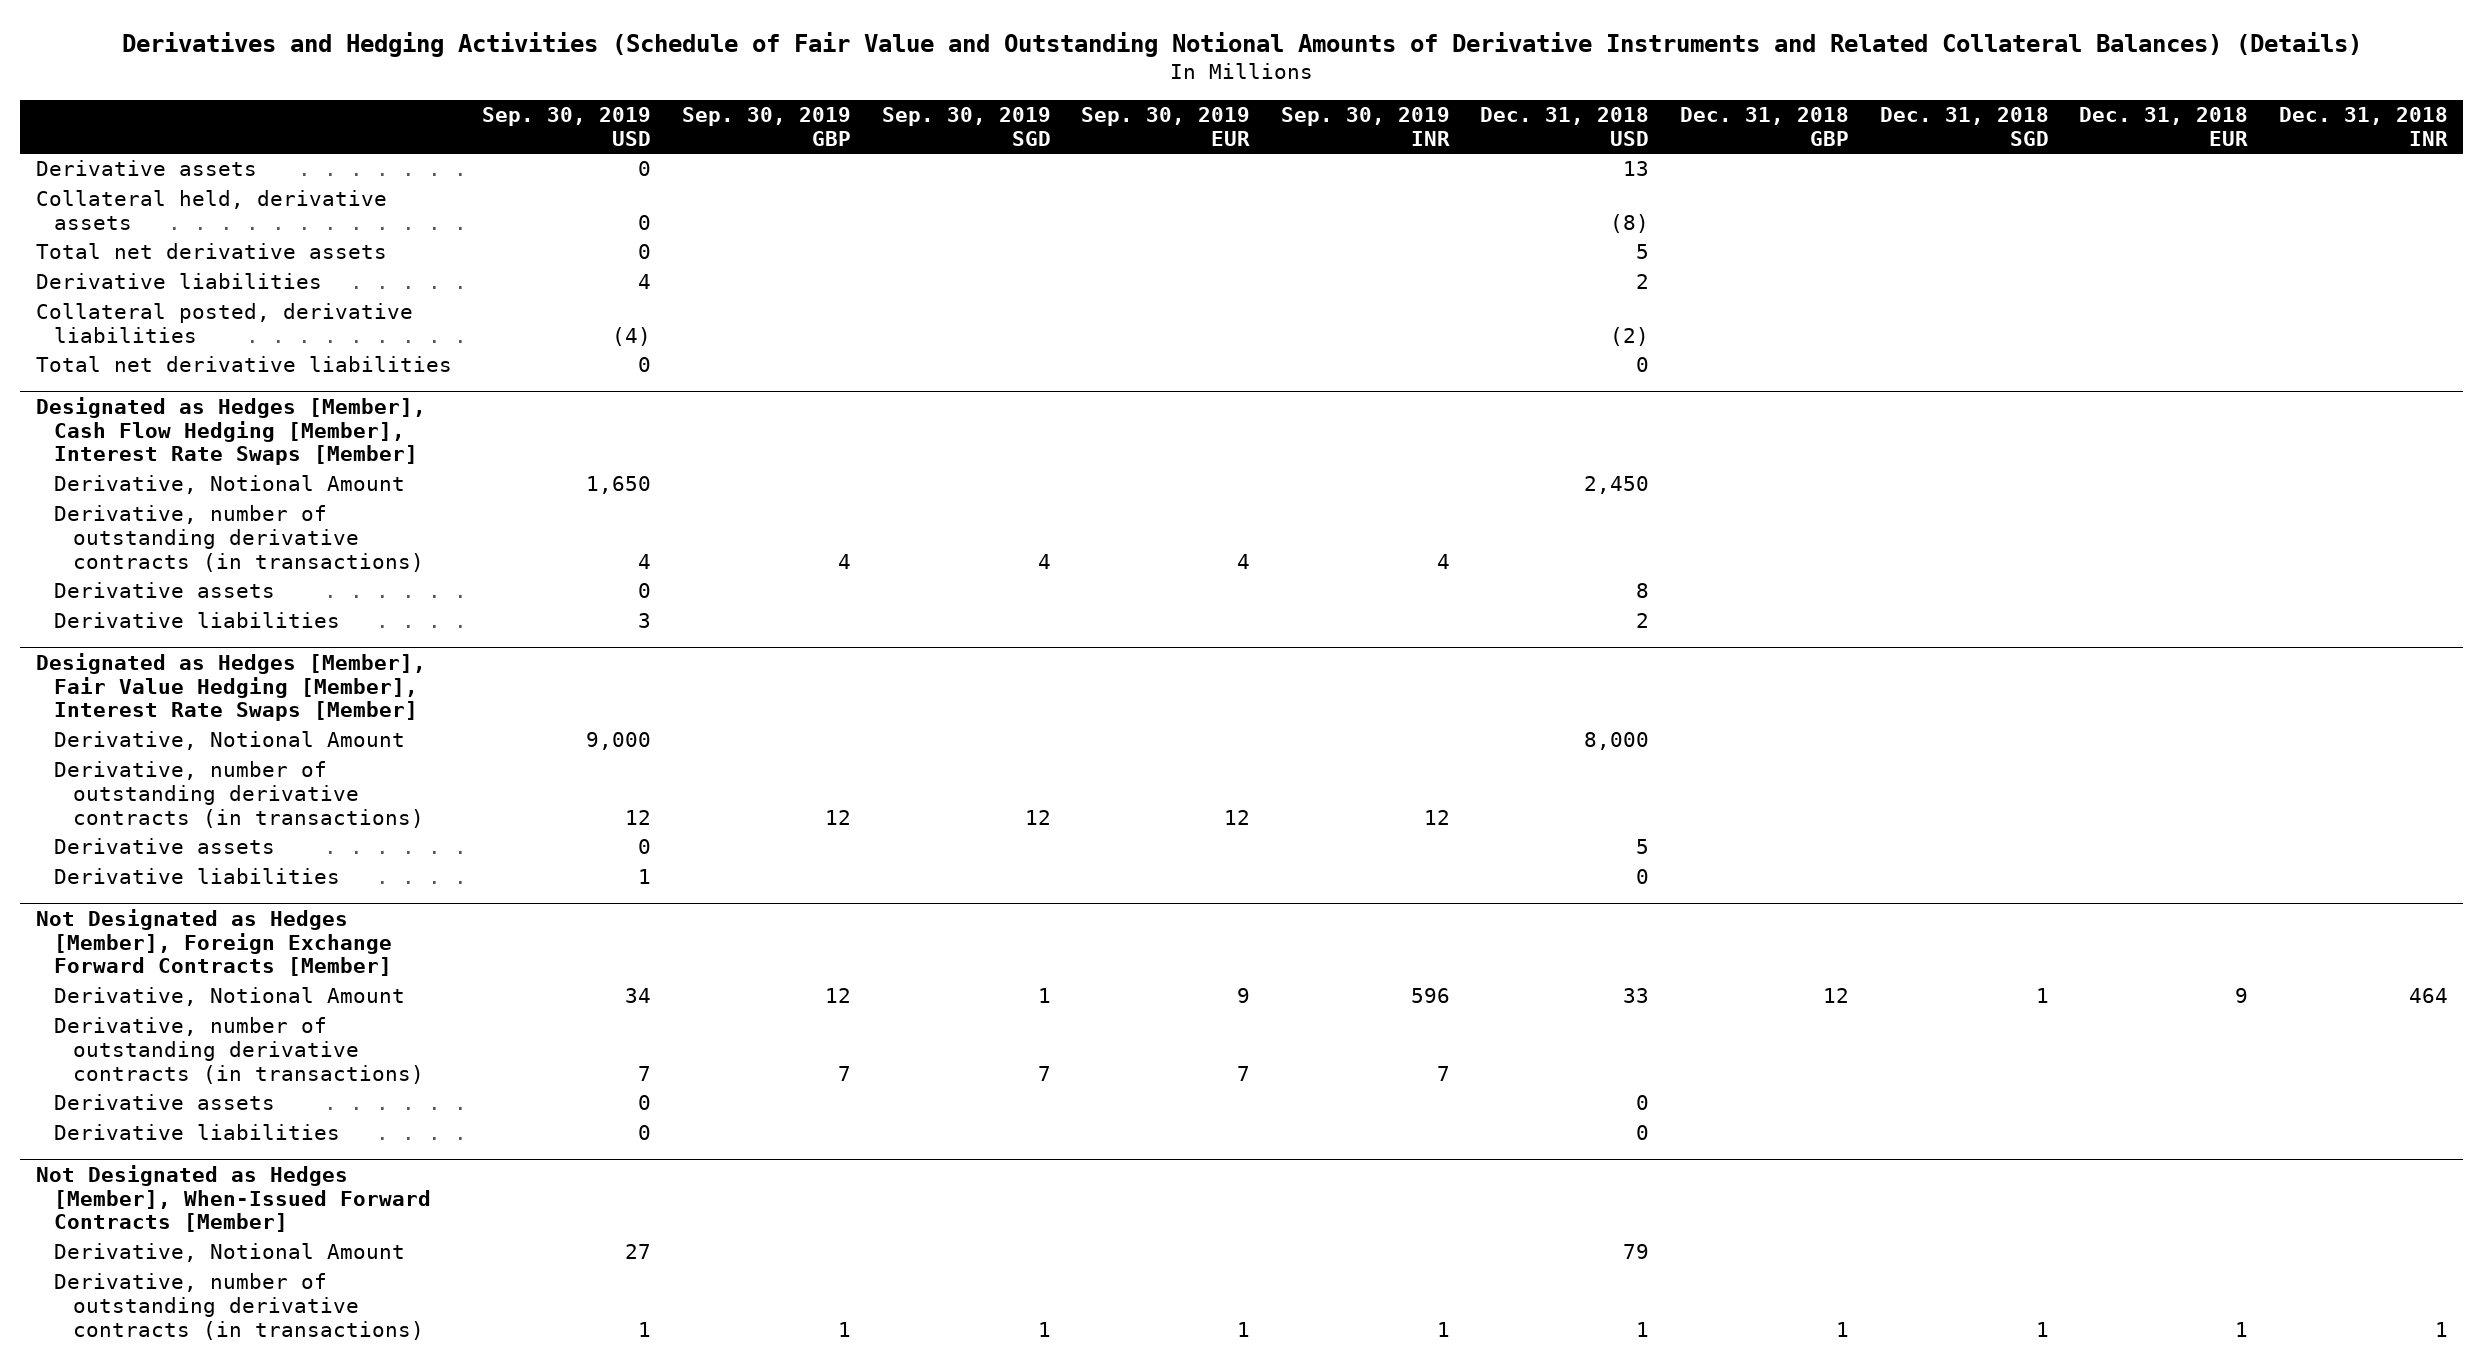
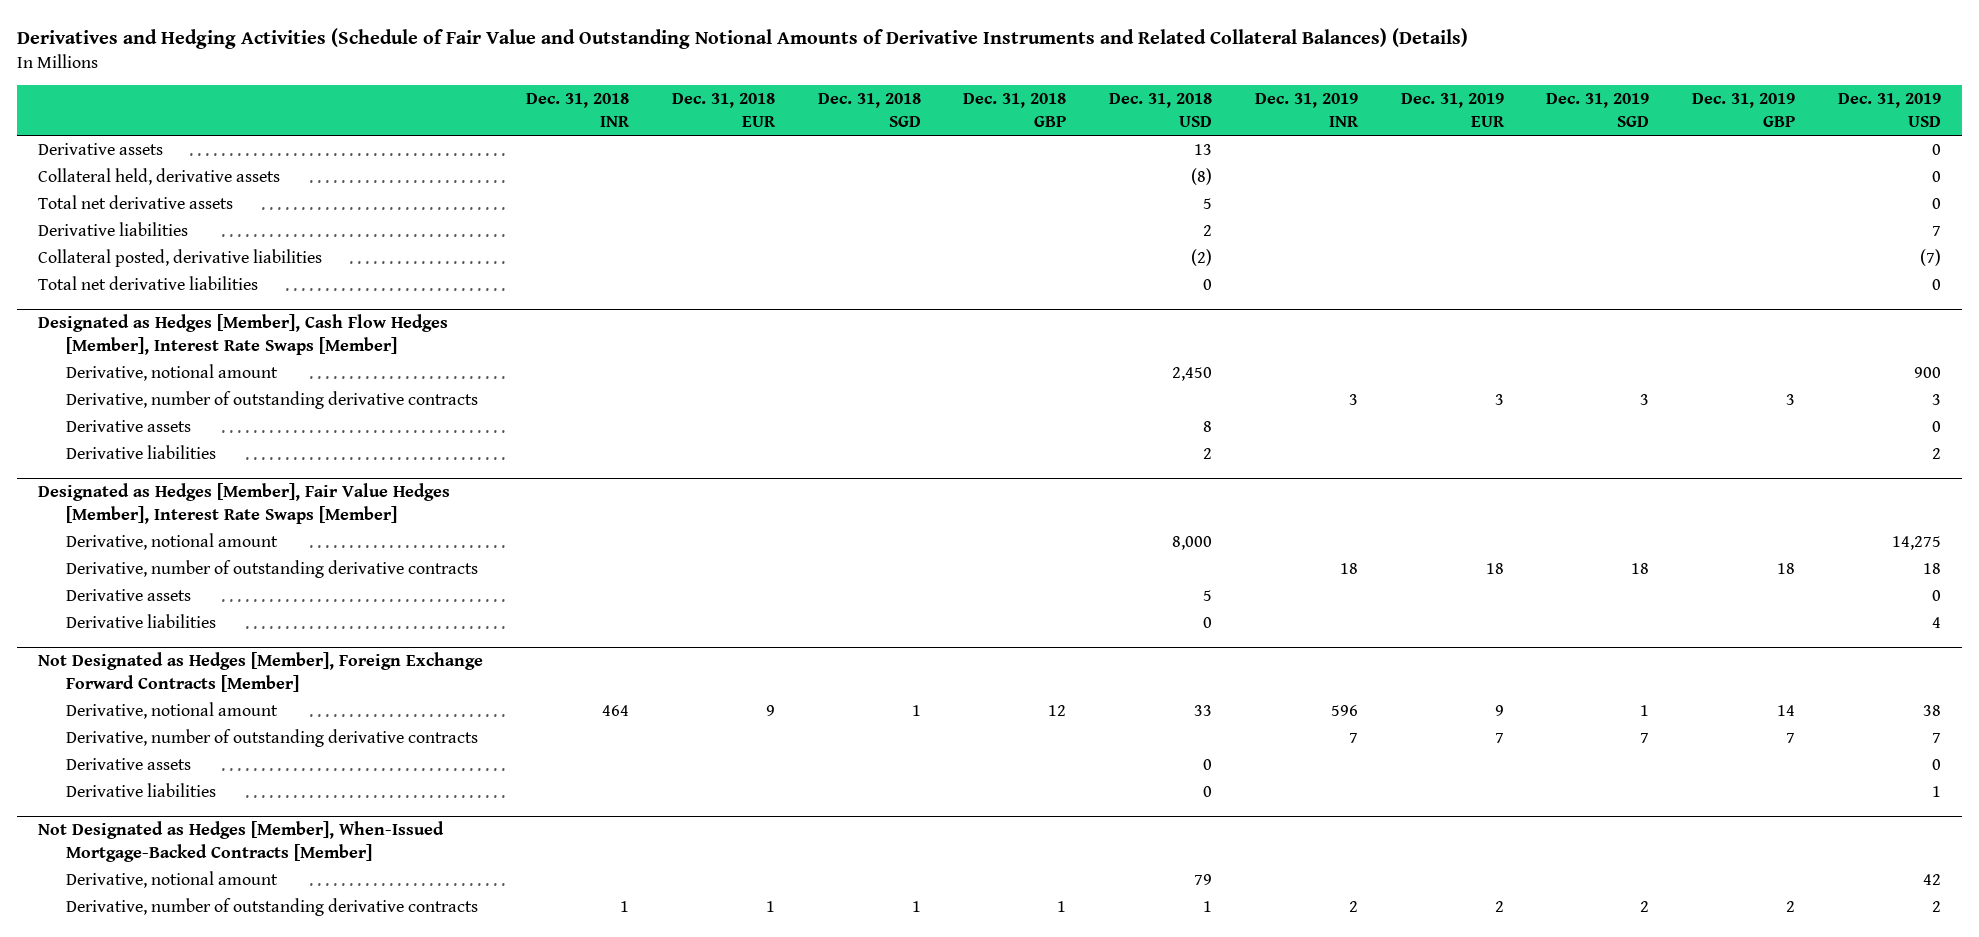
- | Sep. 30, 2019 USD | Sep. 30, 2019 GBP | Sep. 30, 2019 SGD | Sep. 30, 2019 EUR | Sep. 30, 2019 INR | Dec. 31, 2018 USD | Dec. 31, 2018 GBP | Dec. 31, 2018 SGD | Dec. 31, 2018 EUR | Dec. 31, 2018 INR
+ | Dec. 31, 2018 INR | Dec. 31, 2018 EUR | Dec. 31, 2018 SGD | Dec. 31, 2018 GBP | Dec. 31, 2018 USD | Dec. 31, 2019 INR | Dec. 31, 2019 EUR | Dec. 31, 2019 SGD | Dec. 31, 2019 GBP | Dec. 31, 2019 USD
- Designated as Hedges [Member], Cash Flow Hedging [Member], Interest Rate Swaps [Member]
- Derivative, Notional Amount | 1,650 | | | | | 2,450 | | | |
- Derivative, number of outstanding derivative contracts (in transactions) | 4 | 4 | 4 | 4 | 4 | | | | |
+ Designated as Hedges [Member], Cash Flow Hedges [Member], Interest Rate Swaps [Member]
+ Derivative, notional amount | | | | | 2,450 | | | | | 900
+ Derivative, number of outstanding derivative contracts | | | | | | 3 | 3 | 3 | 3 | 3
- Designated as Hedges [Member], Fair Value Hedging [Member], Interest Rate Swaps [Member]
- Derivative, Notional Amount | 9,000 | | | | | 8,000 | | | |
- Derivative, number of outstanding derivative contracts (in transactions) | 12 | 12 | 12 | 12 | 12 | | | | |
+ Designated as Hedges [Member], Fair Value Hedges [Member], Interest Rate Swaps [Member]
+ Derivative, notional amount | | | | | 8,000 | | | | | 14,275
+ Derivative, number of outstanding derivative contracts | | | | | | 18 | 18 | 18 | 18 | 18
@ Not Designated as Hedges [Member], Foreign Exchange Forward Contracts [Member]
- Derivative, Notional Amount | 34 | 12 | 1 | 9 | 596 | 33 | 12 | 1 | 9 | 464
- Derivative, number of outstanding derivative contracts (in transactions) | 7 | 7 | 7 | 7 | 7 | | | | |
+ Derivative, notional amount | 464 | 9 | 1 | 12 | 33 | 596 | 9 | 1 | 14 | 38
+ Derivative, number of outstanding derivative contracts | | | | | | 7 | 7 | 7 | 7 | 7
- Not Designated as Hedges [Member], When-Issued Forward Contracts [Member]
- Derivative, Notional Amount | 27 | | | | | 79 | | | |
- Derivative, number of outstanding derivative contracts (in transactions) | 1 | 1 | 1 | 1 | 1 | 1 | 1 | 1 | 1 | 1
+ Not Designated as Hedges [Member], When-Issued Mortgage-Backed Contracts [Member]
+ Derivative, notional amount | | | | | 79 | | | | | 42
+ Derivative, number of outstanding derivative contracts | 1 | 1 | 1 | 1 | 1 | 2 | 2 | 2 | 2 | 2

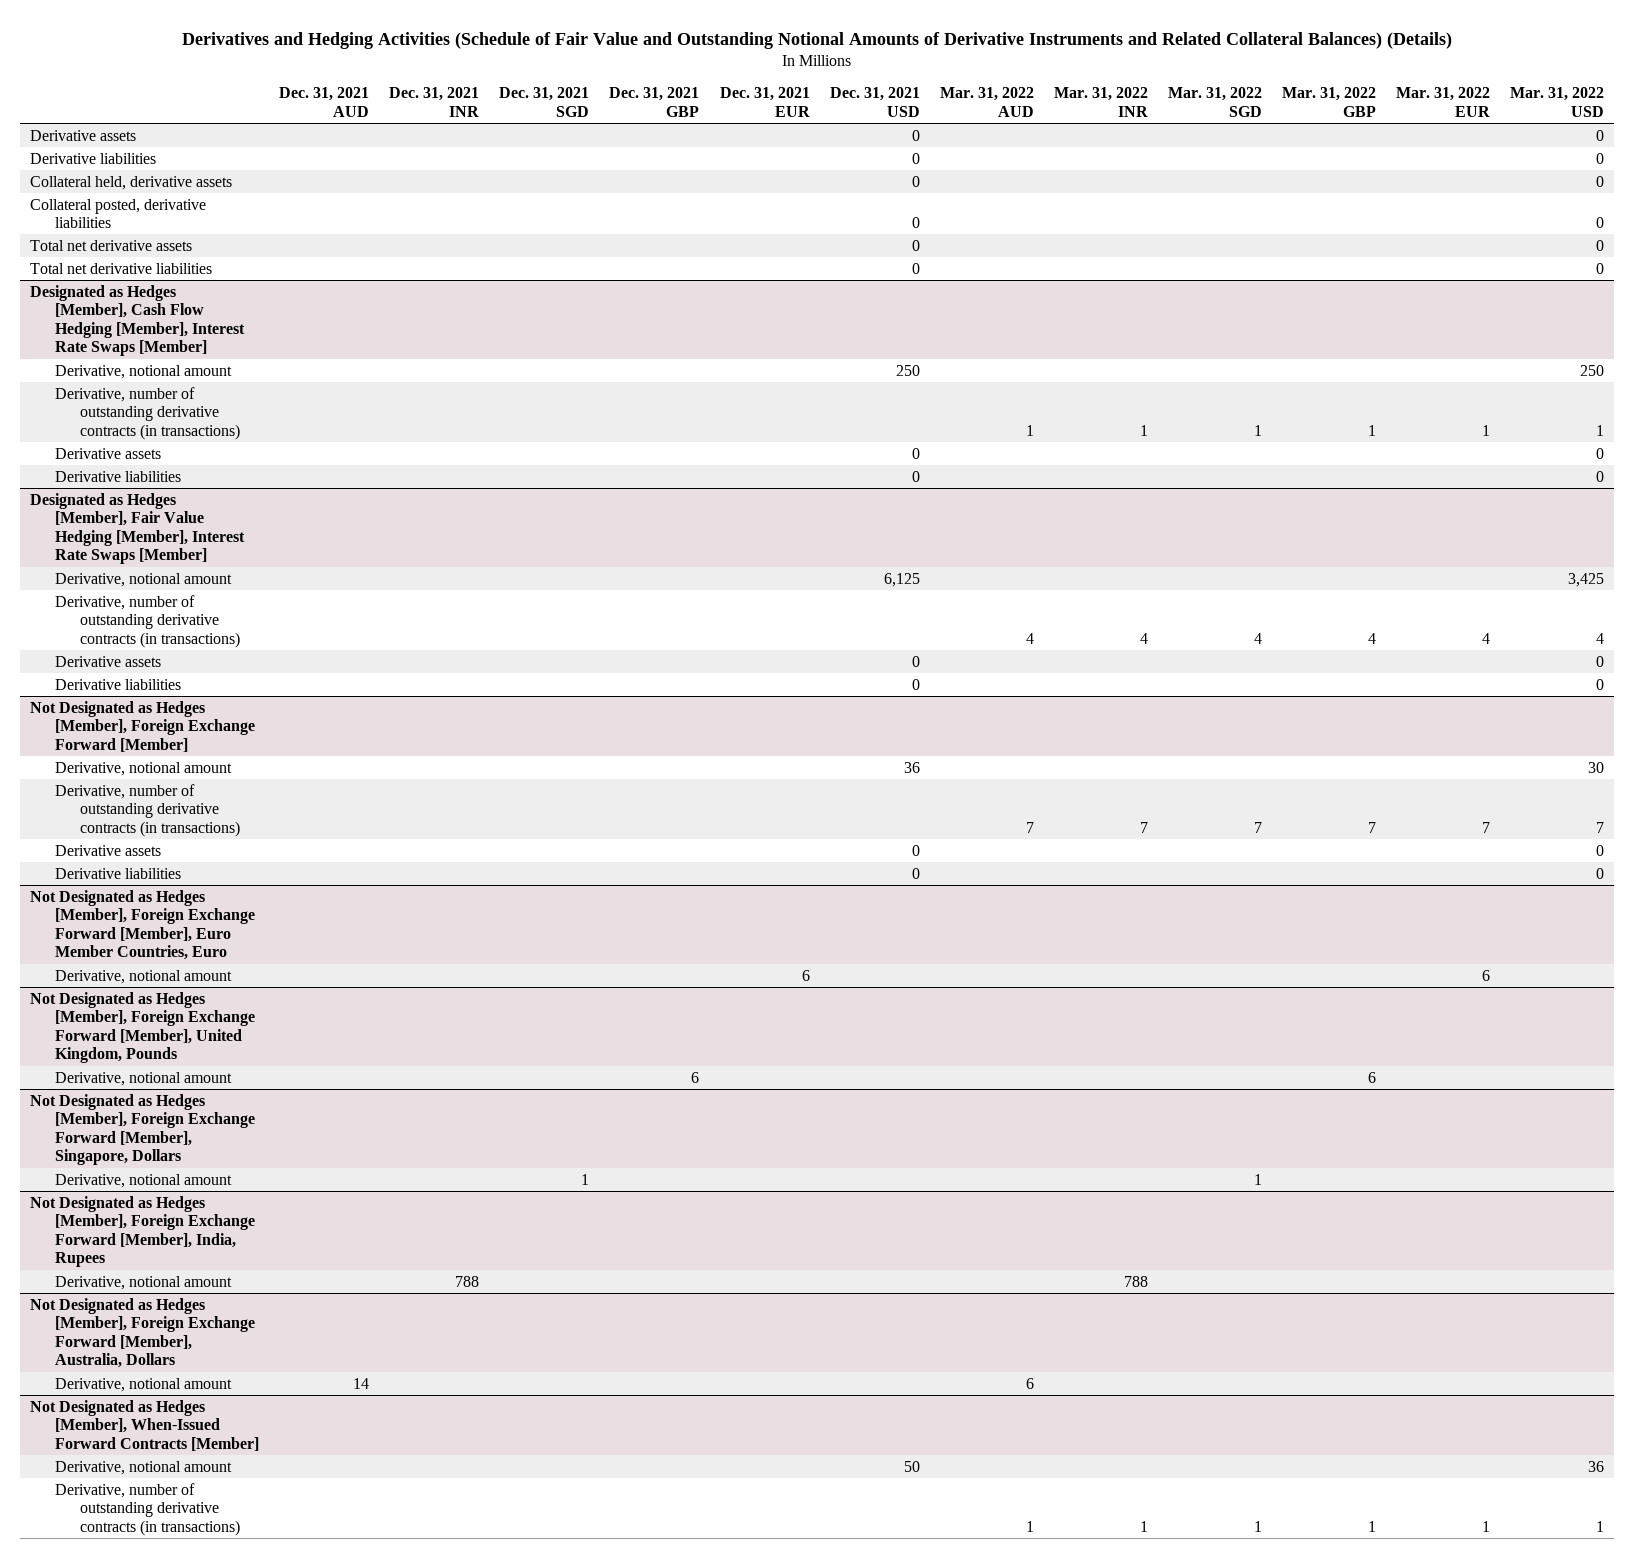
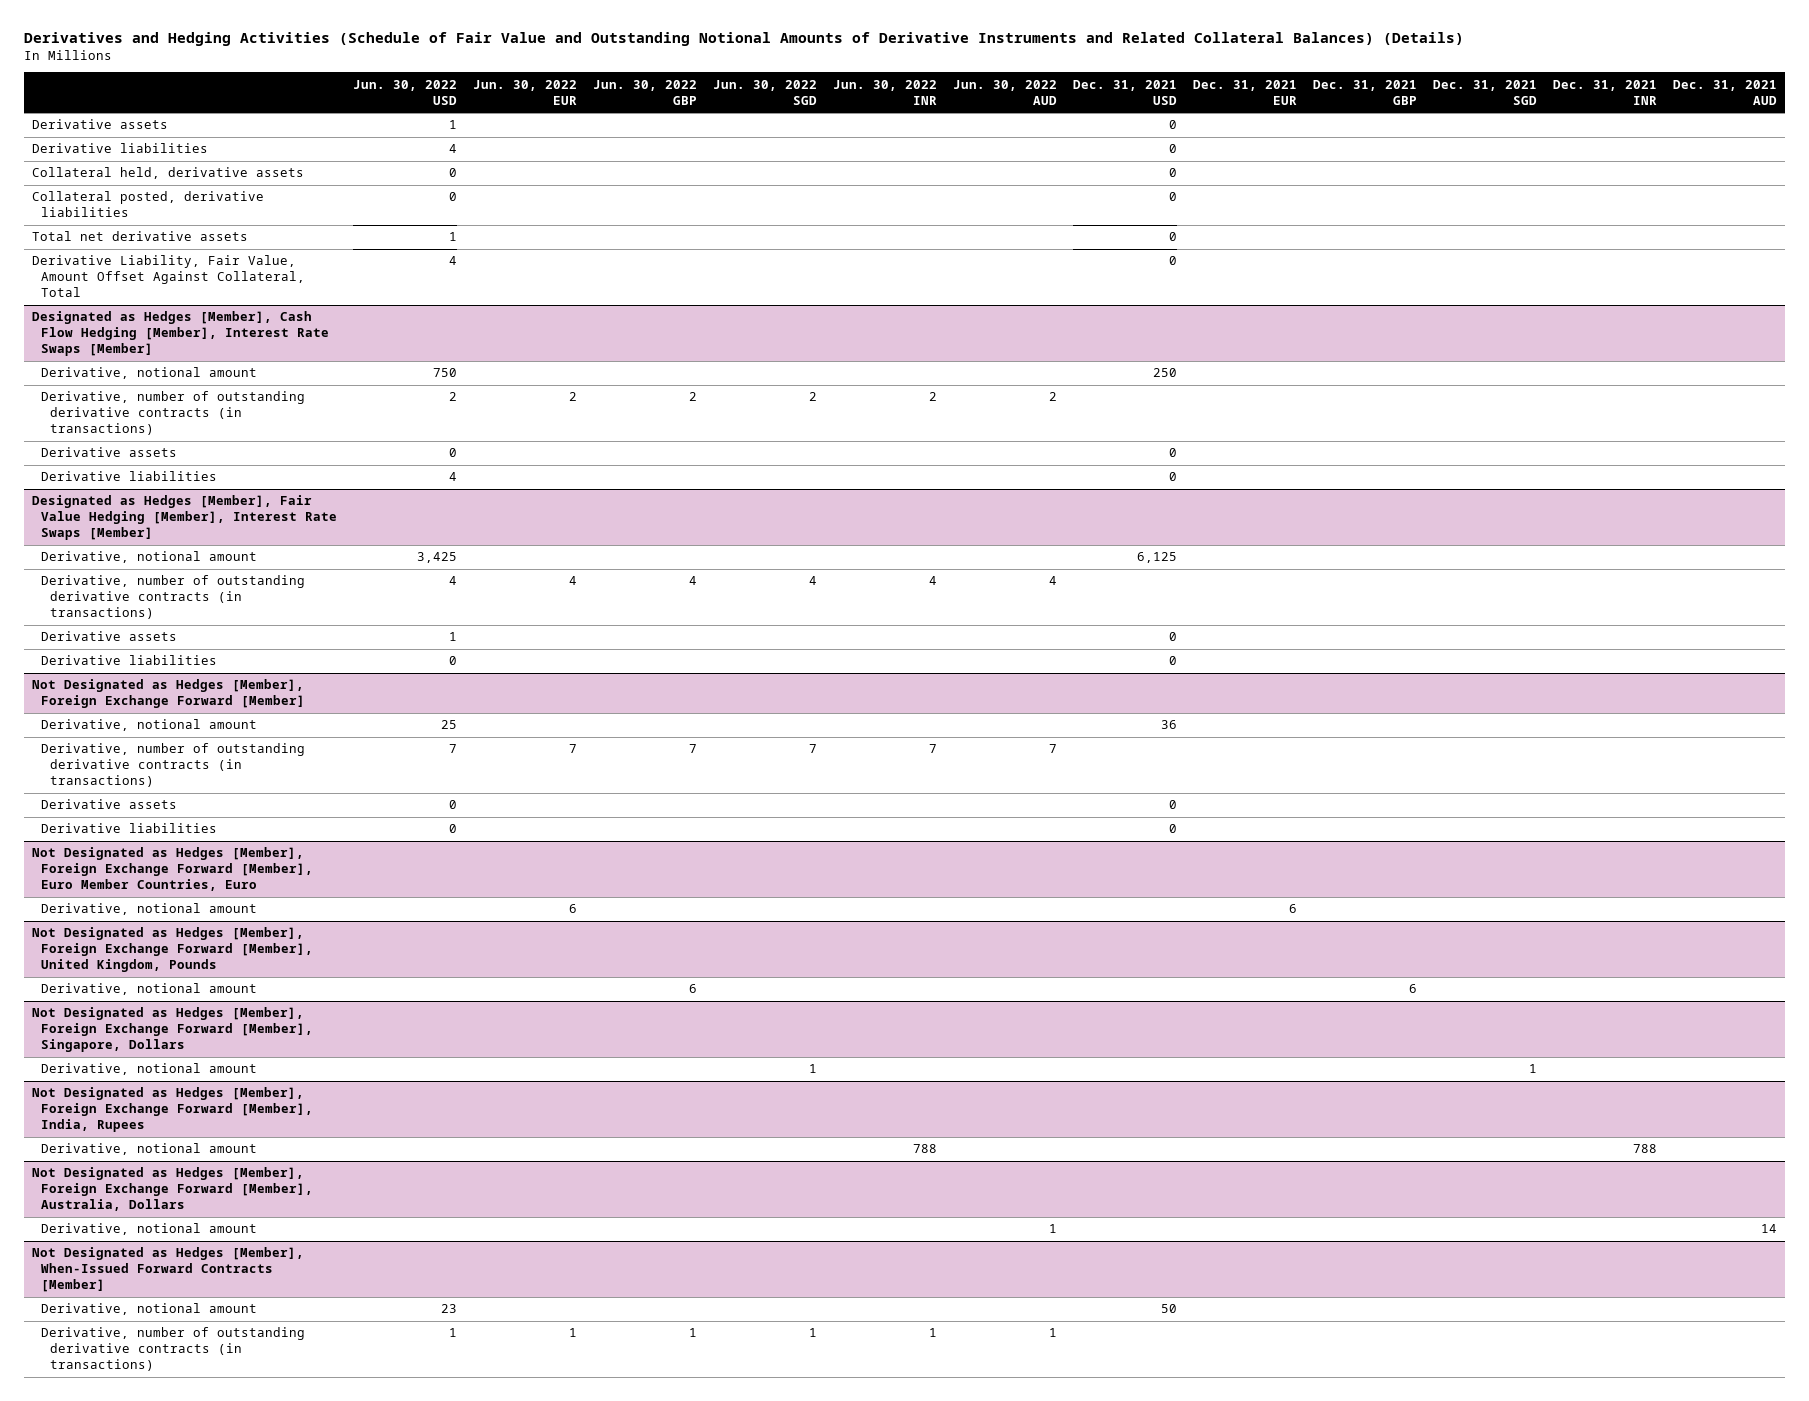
- | Dec. 31, 2021 AUD | Dec. 31, 2021 INR | Dec. 31, 2021 SGD | Dec. 31, 2021 GBP | Dec. 31, 2021 EUR | Dec. 31, 2021 USD | Mar. 31, 2022 AUD | Mar. 31, 2022 INR | Mar. 31, 2022 SGD | Mar. 31, 2022 GBP | Mar. 31, 2022 EUR | Mar. 31, 2022 USD
+ | Jun. 30, 2022 USD | Jun. 30, 2022 EUR | Jun. 30, 2022 GBP | Jun. 30, 2022 SGD | Jun. 30, 2022 INR | Jun. 30, 2022 AUD | Dec. 31, 2021 USD | Dec. 31, 2021 EUR | Dec. 31, 2021 GBP | Dec. 31, 2021 SGD | Dec. 31, 2021 INR | Dec. 31, 2021 AUD
- Total net derivative liabilities | | | | | | 0 | | | | | | 0
+ Derivative Liability, Fair Value, Amount Offset Against Collateral, Total | 4 | | | | | | 0 | | | | |

